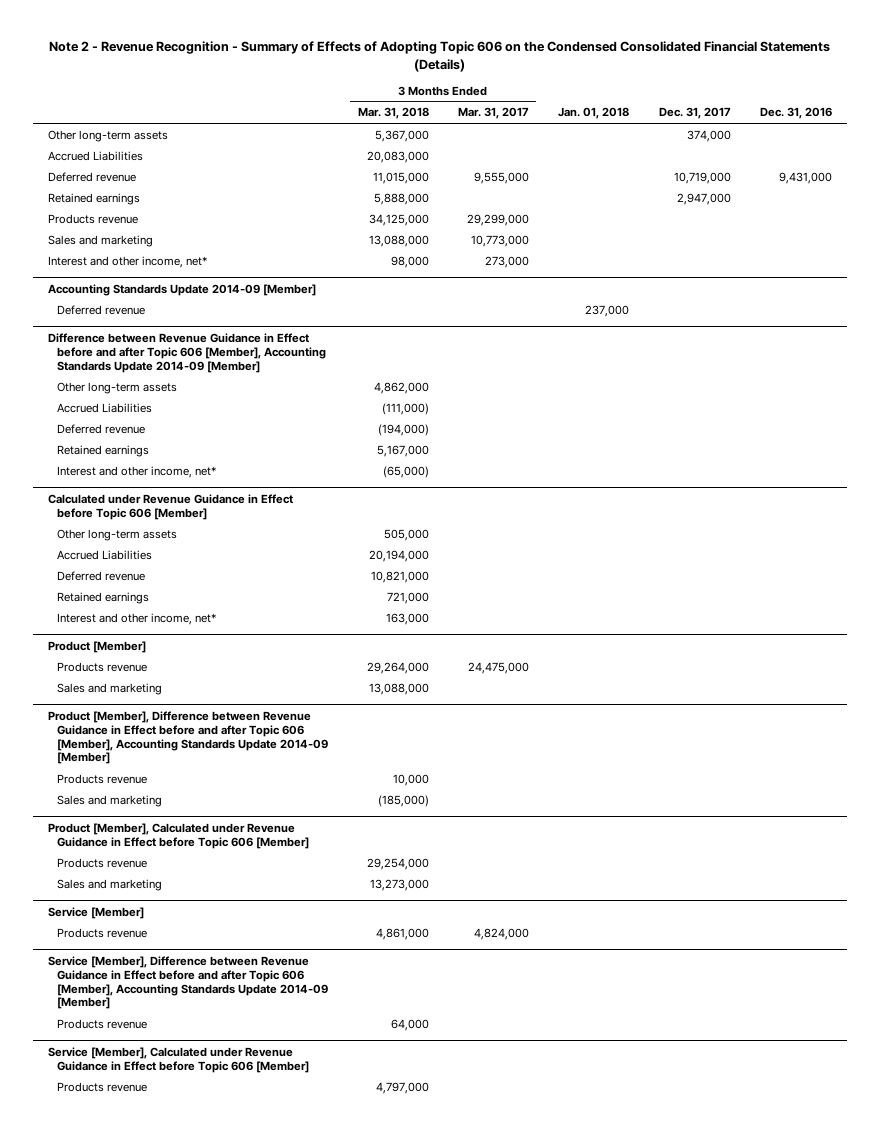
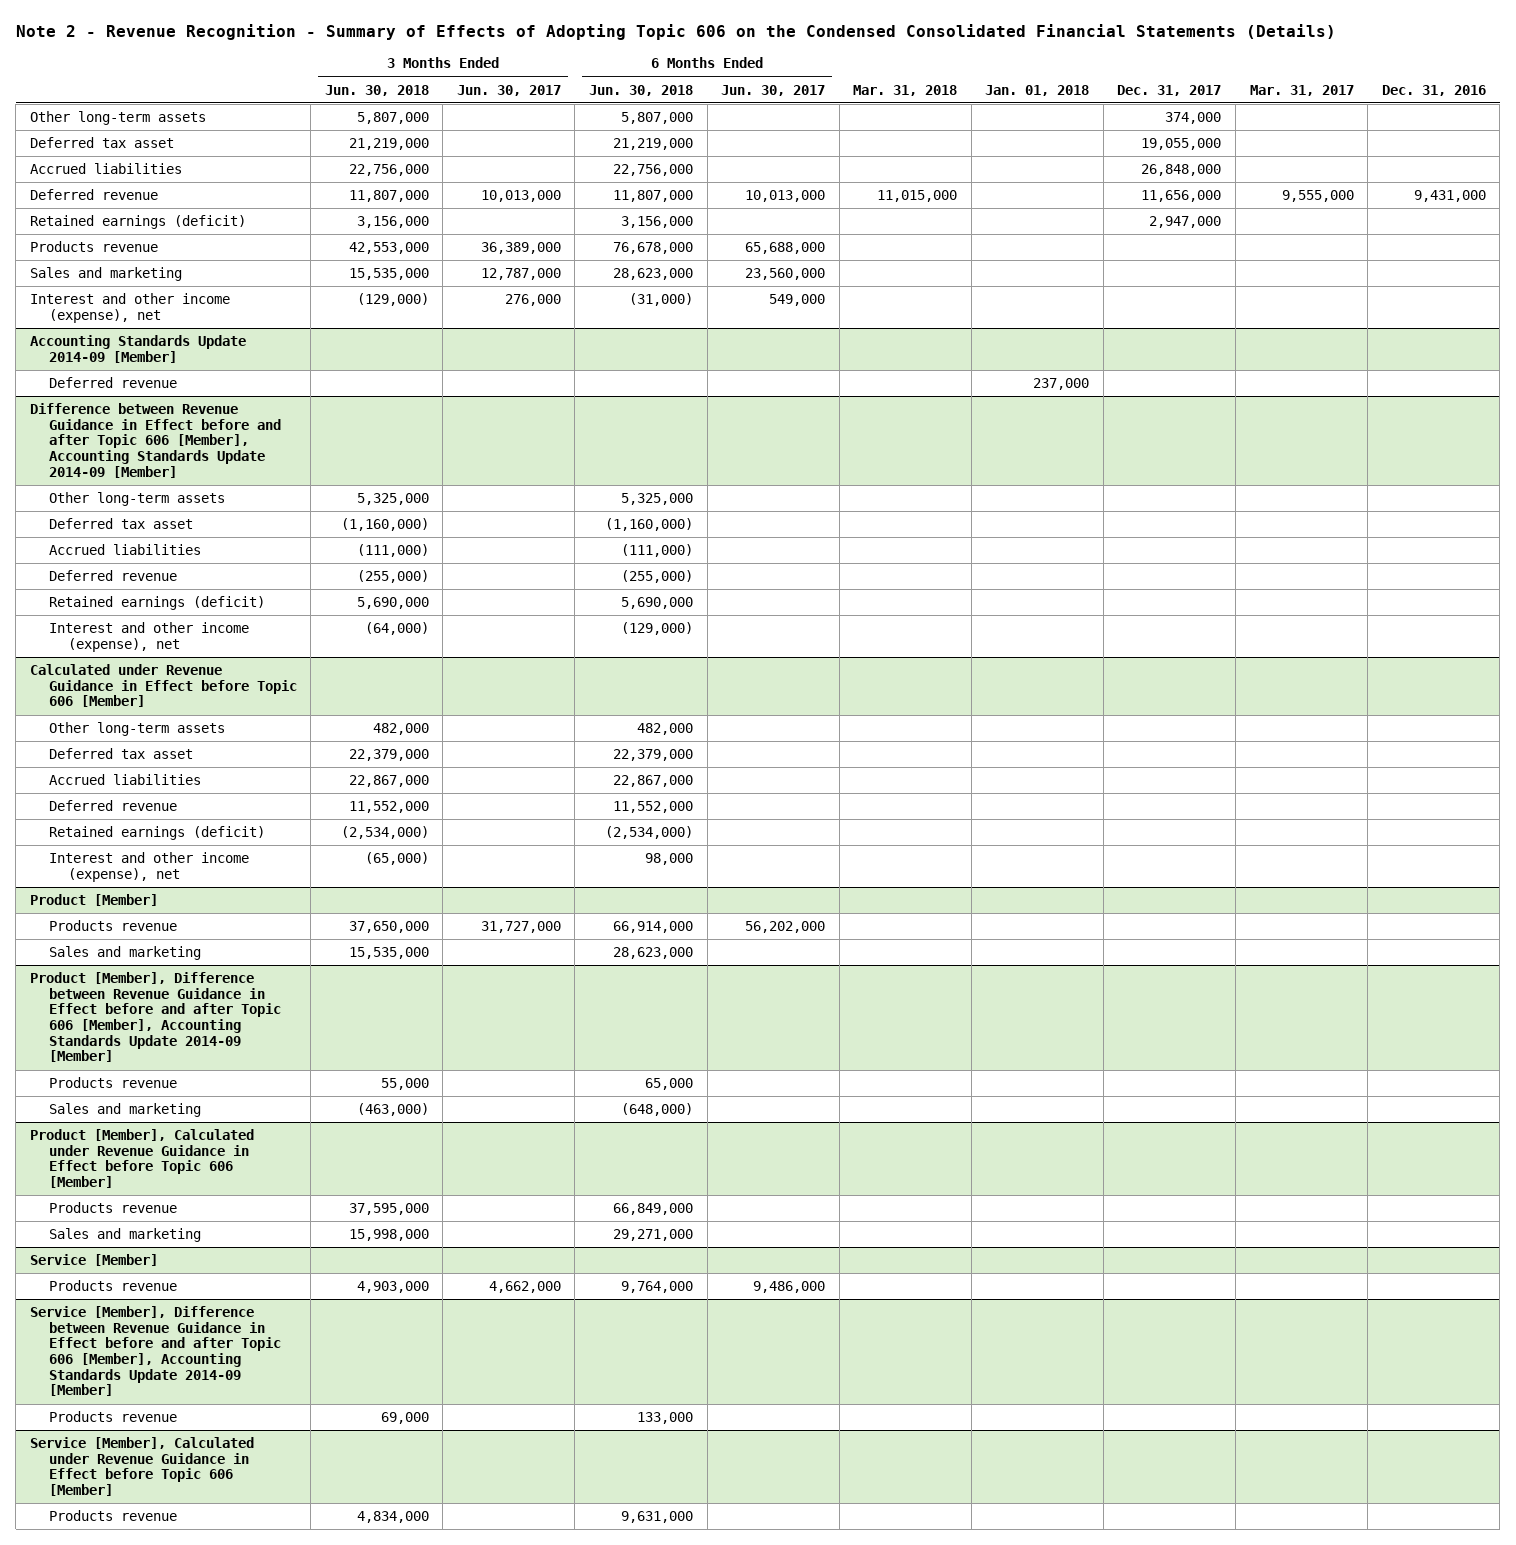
- | 3 Months Ended Mar. 31, 2018 | 3 Months Ended Mar. 31, 2017 | Jan. 01, 2018 | Dec. 31, 2017 | Dec. 31, 2016
+ | 3 Months Ended Jun. 30, 2018 | 3 Months Ended Jun. 30, 2017 | 6 Months Ended Jun. 30, 2018 | 6 Months Ended Jun. 30, 2017 | Mar. 31, 2018 | Jan. 01, 2018 | Dec. 31, 2017 | Mar. 31, 2017 | Dec. 31, 2016
- Accrued Liabilities | 20,083,000 | | | |
- Deferred revenue | 11,015,000 | 9,555,000 | | 10,719,000 | 9,431,000
- Retained earnings | 5,888,000 | | | 2,947,000 |
+ Deferred tax asset | 21,219,000 | | 21,219,000 | | | | 19,055,000 | |
+ Accrued liabilities | 22,756,000 | | 22,756,000 | | | | 26,848,000 | |
+ Deferred revenue | 11,807,000 | 10,013,000 | 11,807,000 | 10,013,000 | 11,015,000 | | 11,656,000 | 9,555,000 | 9,431,000
+ Retained earnings (deficit) | 3,156,000 | | 3,156,000 | | | | 2,947,000 | |
- Interest and other income, net* | 98,000 | 273,000 | | |
+ Interest and other income (expense), net | (129,000) | 276,000 | (31,000) | 549,000 | | | | |
@ Difference between Revenue Guidance in Effect before and after Topic 606 [Member], Accounting Standards Update 2014-09 [Member]
- Accrued Liabilities | (111,000) | | | |
+ Deferred tax asset | (1,160,000) | | (1,160,000) | | | | | |
+ Accrued liabilities | (111,000) | | (111,000) | | | | | |
- Retained earnings | 5,167,000 | | | |
- Interest and other income, net* | (65,000) | | | |
+ Retained earnings (deficit) | 5,690,000 | | 5,690,000 | | | | | |
+ Interest and other income (expense), net | (64,000) | | (129,000) | | | | | |
@ Calculated under Revenue Guidance in Effect before Topic 606 [Member]
- Accrued Liabilities | 20,194,000 | | | |
+ Deferred tax asset | 22,379,000 | | 22,379,000 | | | | | |
+ Accrued liabilities | 22,867,000 | | 22,867,000 | | | | | |
- Retained earnings | 721,000 | | | |
- Interest and other income, net* | 163,000 | | | |
+ Retained earnings (deficit) | (2,534,000) | | (2,534,000) | | | | | |
+ Interest and other income (expense), net | (65,000) | | 98,000 | | | | | |

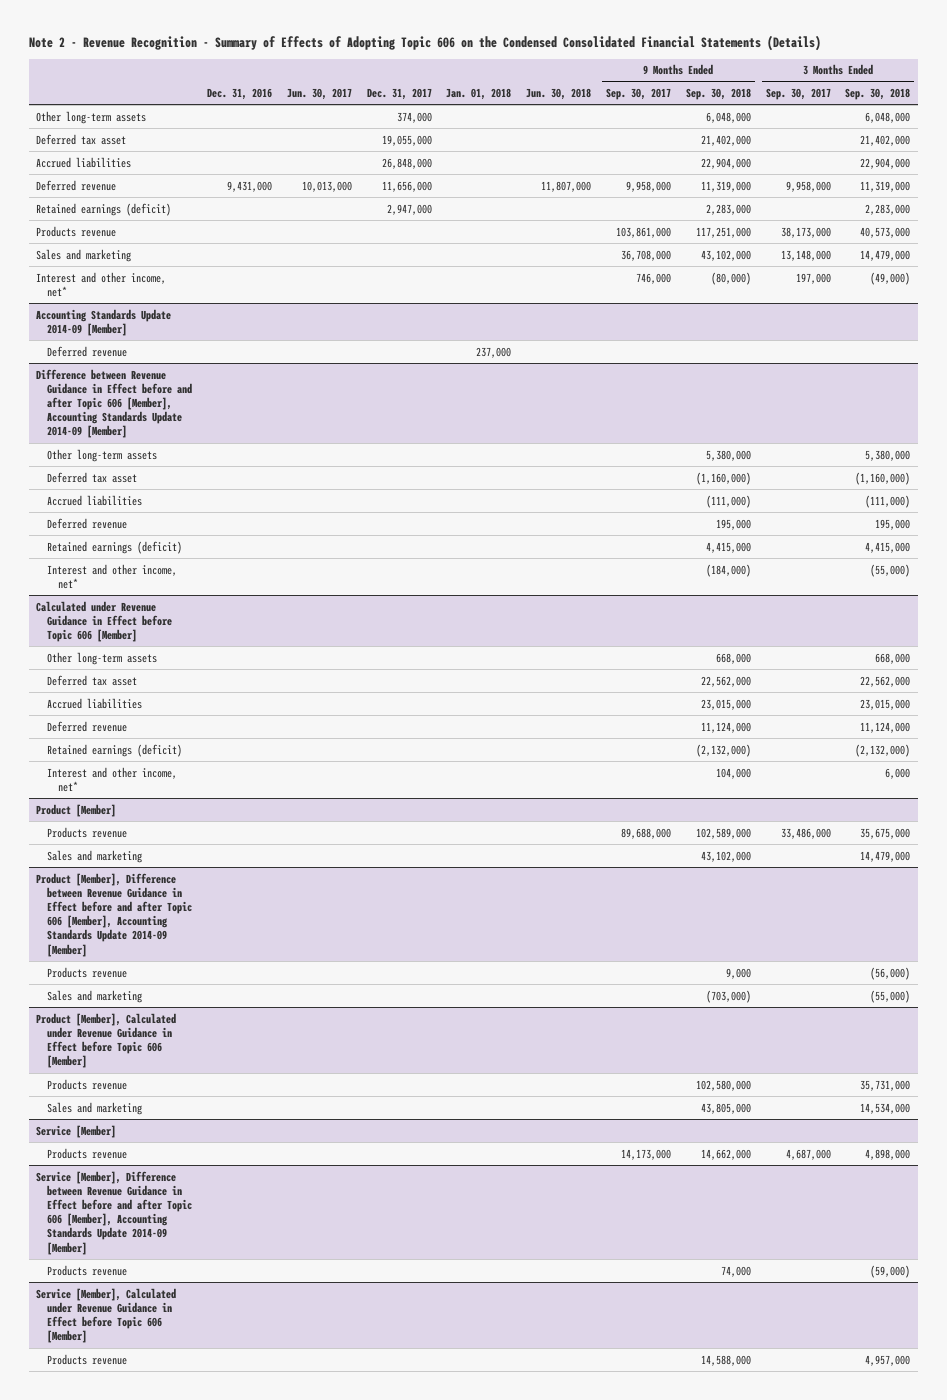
- | 3 Months Ended Jun. 30, 2018 | 3 Months Ended Jun. 30, 2017 | 6 Months Ended Jun. 30, 2018 | 6 Months Ended Jun. 30, 2017 | Mar. 31, 2018 | Jan. 01, 2018 | Dec. 31, 2017 | Mar. 31, 2017 | Dec. 31, 2016
+ | Dec. 31, 2016 | Jun. 30, 2017 | Dec. 31, 2017 | Jan. 01, 2018 | Jun. 30, 2018 | 9 Months Ended Sep. 30, 2017 | 9 Months Ended Sep. 30, 2018 | 3 Months Ended Sep. 30, 2017 | 3 Months Ended Sep. 30, 2018
- Interest and other income (expense), net | (129,000) | 276,000 | (31,000) | 549,000 | | | | |
+ Interest and other income, net* | | | | | | 746,000 | (80,000) | 197,000 | (49,000)
@ Difference between Revenue Guidance in Effect before and after Topic 606 [Member], Accounting Standards Update 2014-09 [Member]
- Interest and other income (expense), net | (64,000) | | (129,000) | | | | | |
+ Interest and other income, net* | | | | | | | (184,000) | | (55,000)
@ Calculated under Revenue Guidance in Effect before Topic 606 [Member]
- Interest and other income (expense), net | (65,000) | | 98,000 | | | | | |
+ Interest and other income, net* | | | | | | | 104,000 | | 6,000

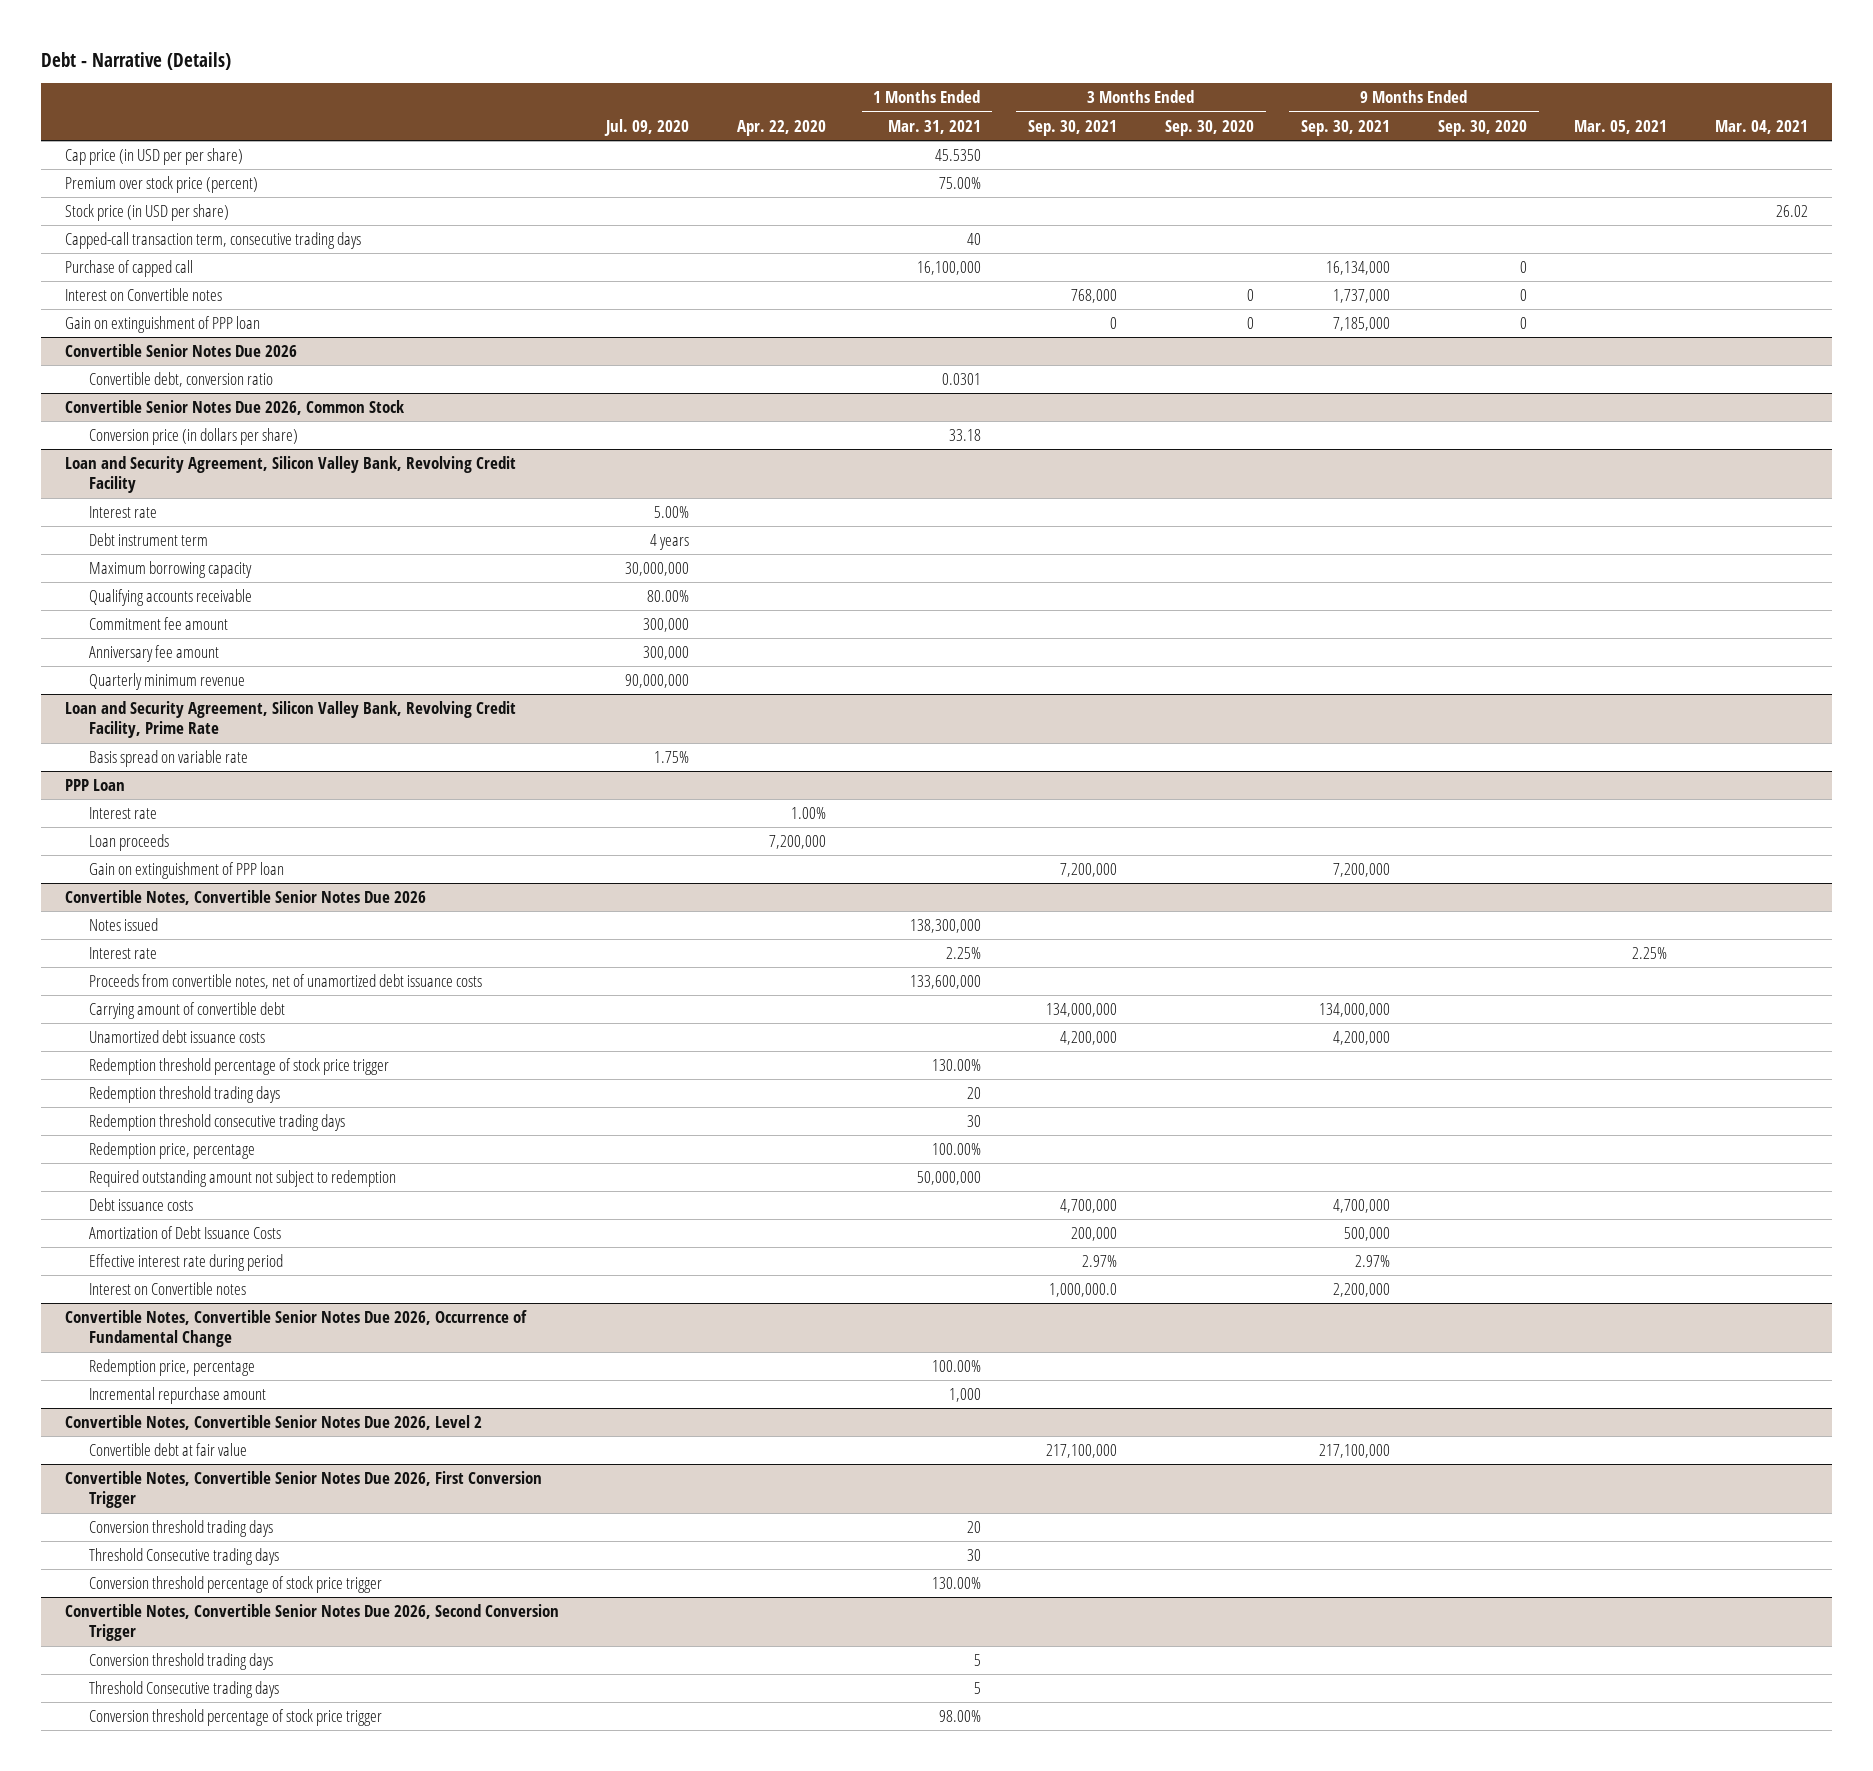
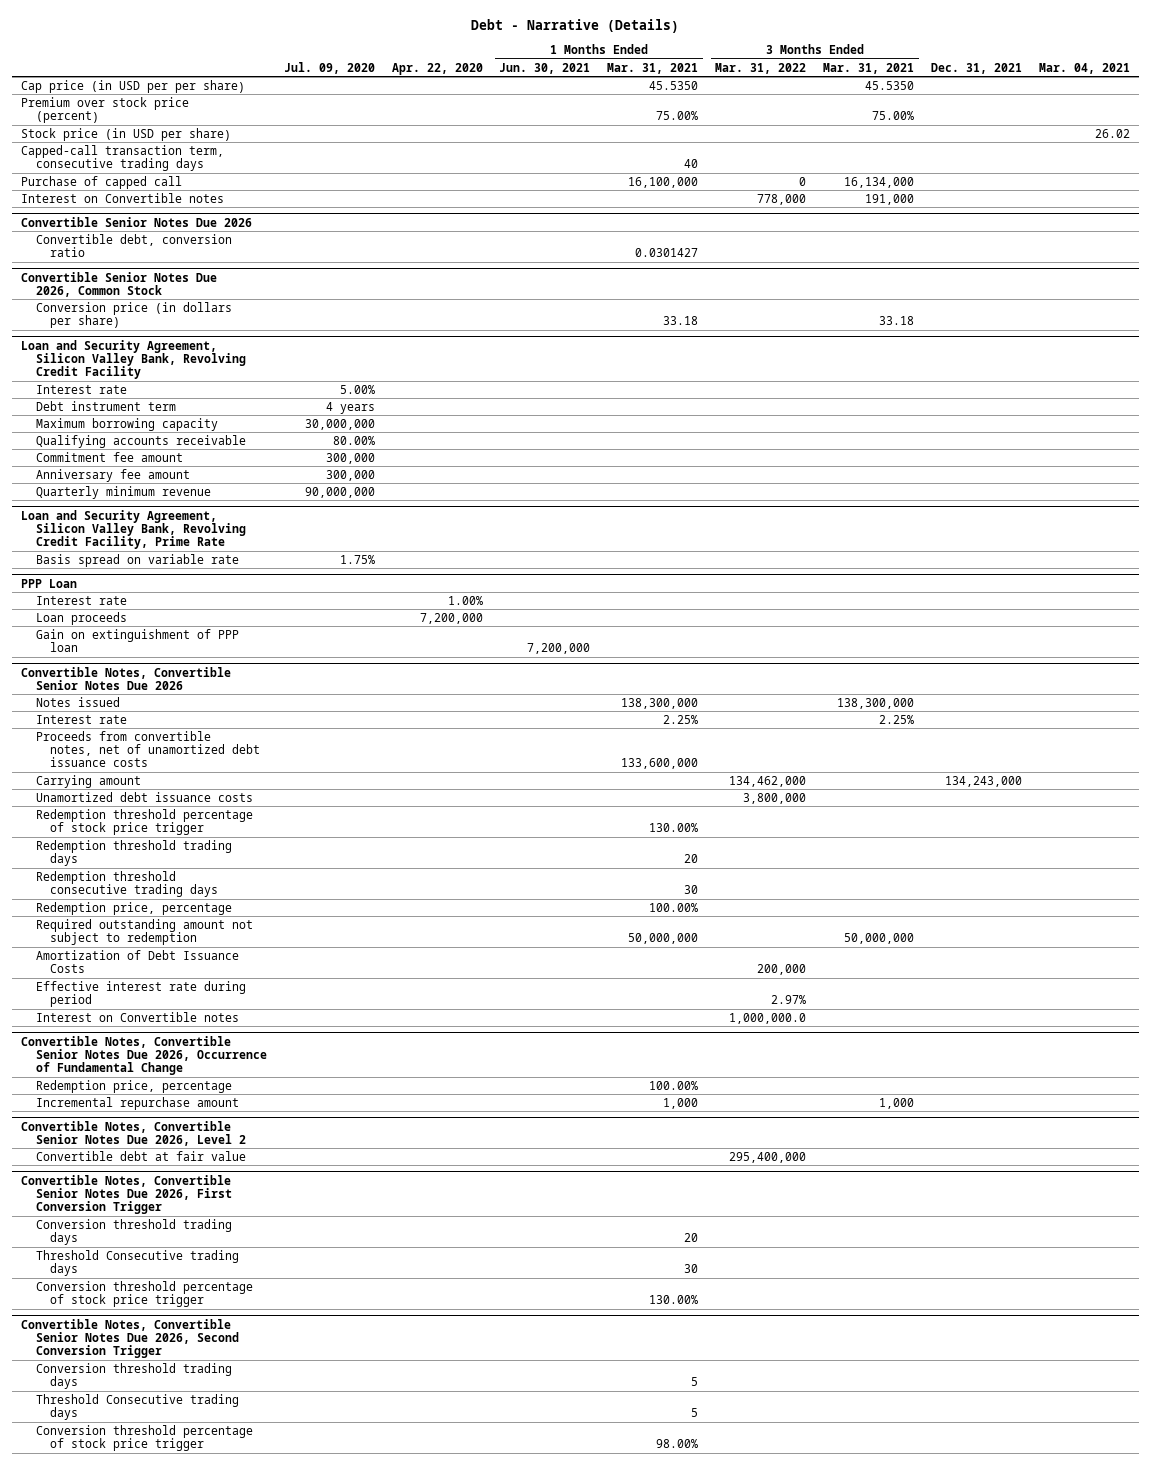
- | Jul. 09, 2020 | Apr. 22, 2020 | 1 Months Ended Mar. 31, 2021 | 3 Months Ended Sep. 30, 2021 | 3 Months Ended Sep. 30, 2020 | 9 Months Ended Sep. 30, 2021 | 9 Months Ended Sep. 30, 2020 | Mar. 05, 2021 | Mar. 04, 2021
+ | Jul. 09, 2020 | Apr. 22, 2020 | 1 Months Ended Jun. 30, 2021 | 1 Months Ended Mar. 31, 2021 | 3 Months Ended Mar. 31, 2022 | 3 Months Ended Mar. 31, 2021 | Dec. 31, 2021 | Mar. 04, 2021
- Gain on extinguishment of PPP loan | | | | 0 | 0 | 7,185,000 | 0 | |
@ Convertible Senior Notes Due 2026
- Convertible debt, conversion ratio | | | 0.0301 | | | | | |
+ Convertible debt, conversion ratio | | | | 0.0301427 | | | |
@ Convertible Notes, Convertible Senior Notes Due 2026
- Carrying amount of convertible debt | | | | 134,000,000 | | 134,000,000 | | |
+ Carrying amount | | | | | 134,462,000 | | 134,243,000 |
- Debt issuance costs | | | | 4,700,000 | | 4,700,000 | | |

